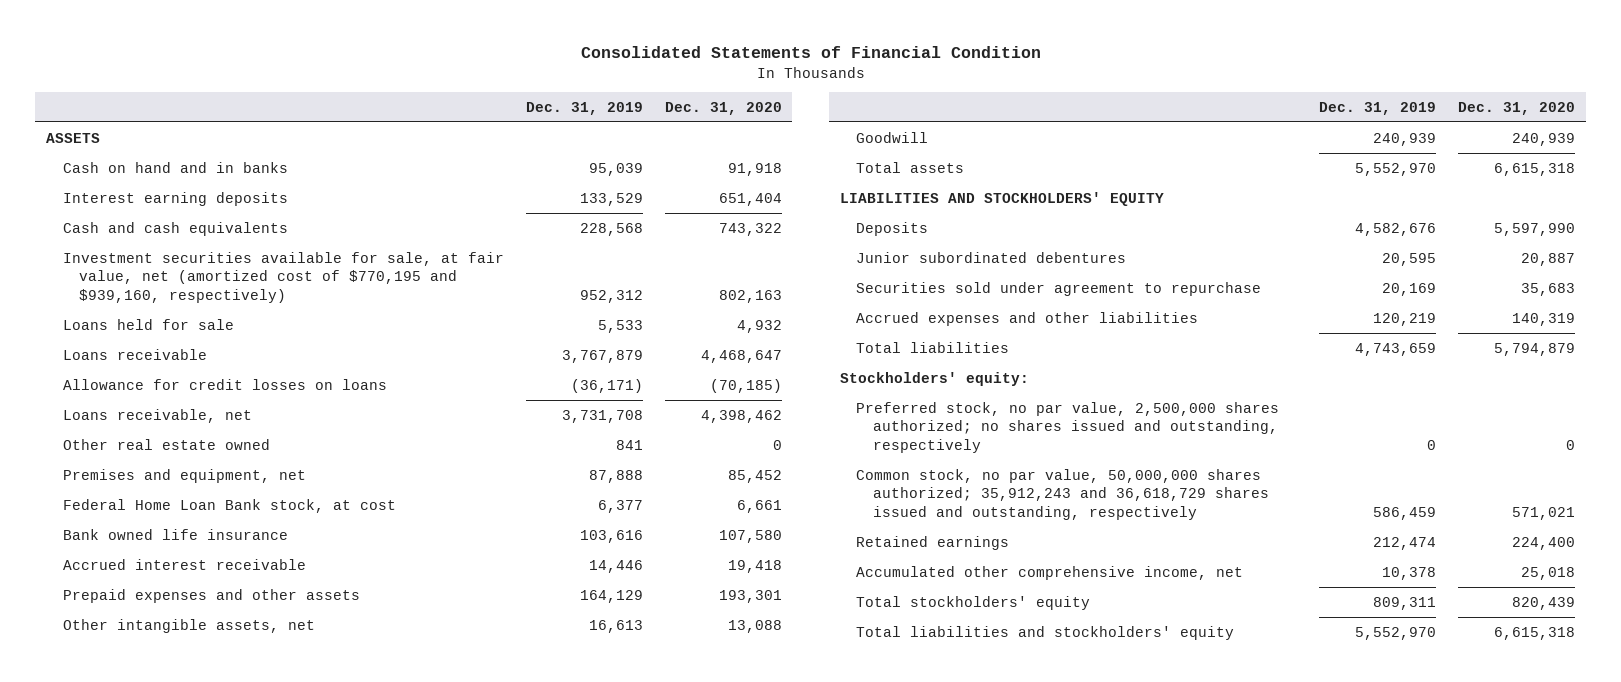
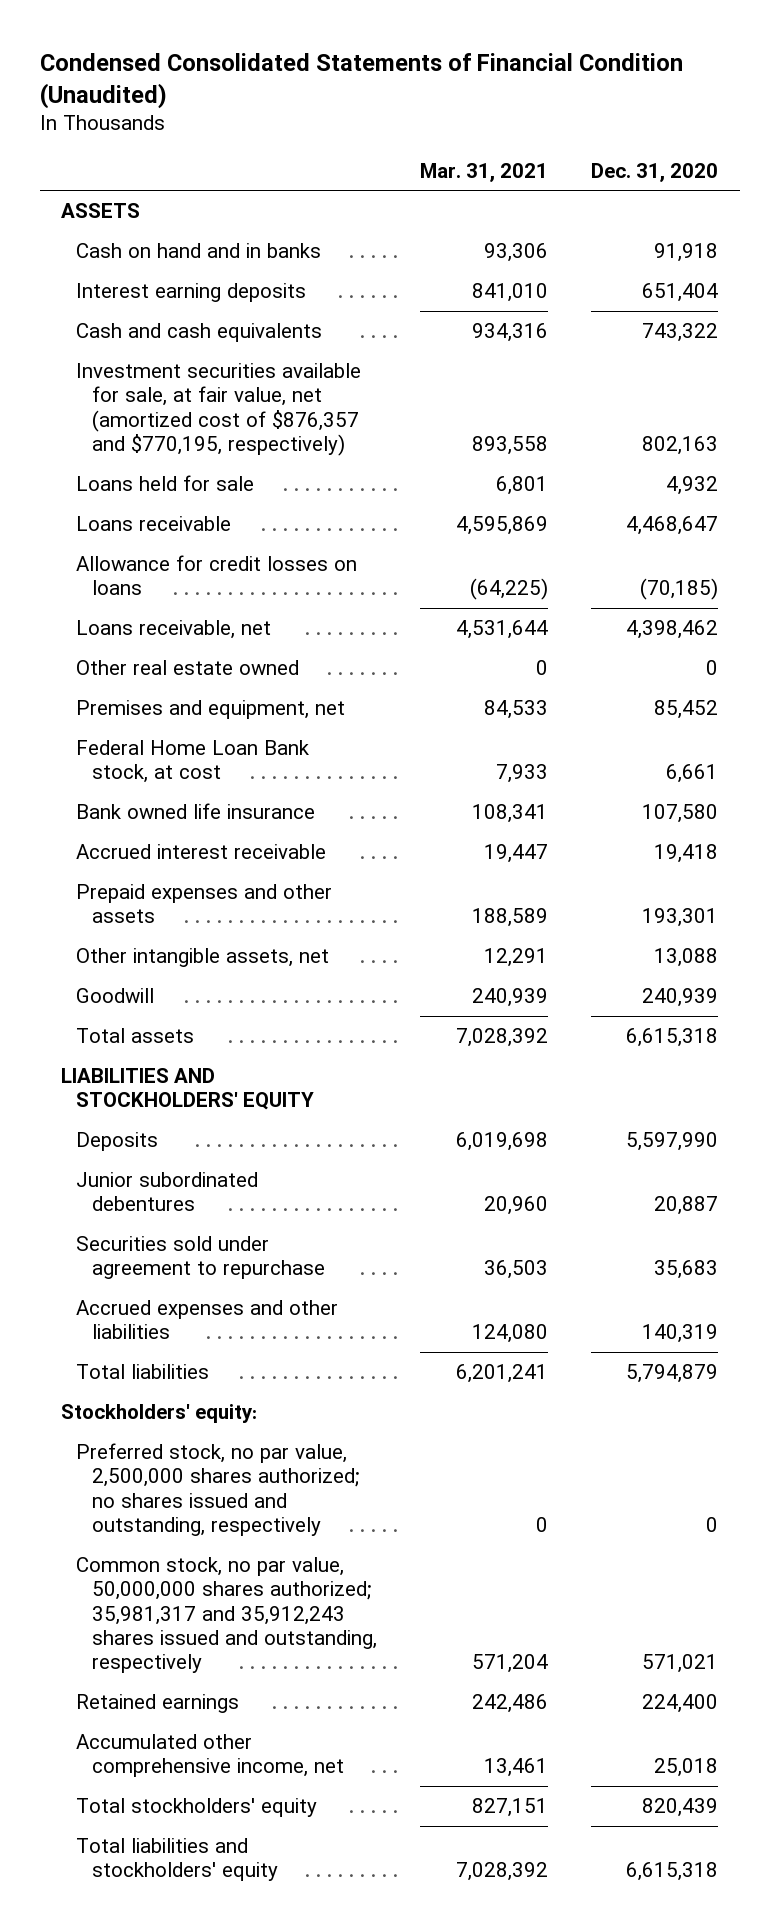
- Consolidated Statements of Financial Condition
+ Condensed Consolidated Statements of Financial Condition (Unaudited)
- | Dec. 31, 2019 | Dec. 31, 2020
+ | Mar. 31, 2021 | Dec. 31, 2020
- Investment securities available for sale, at fair value, net (amortized cost of $770,195 and $939,160, respectively) | 952,312 | 802,163
+ Investment securities available for sale, at fair value, net (amortized cost of $876,357 and $770,195, respectively) | 893,558 | 802,163
- Common stock, no par value, 50,000,000 shares authorized; 35,912,243 and 36,618,729 shares issued and outstanding, respectively | 586,459 | 571,021
+ Common stock, no par value, 50,000,000 shares authorized; 35,981,317 and 35,912,243 shares issued and outstanding, respectively | 571,204 | 571,021

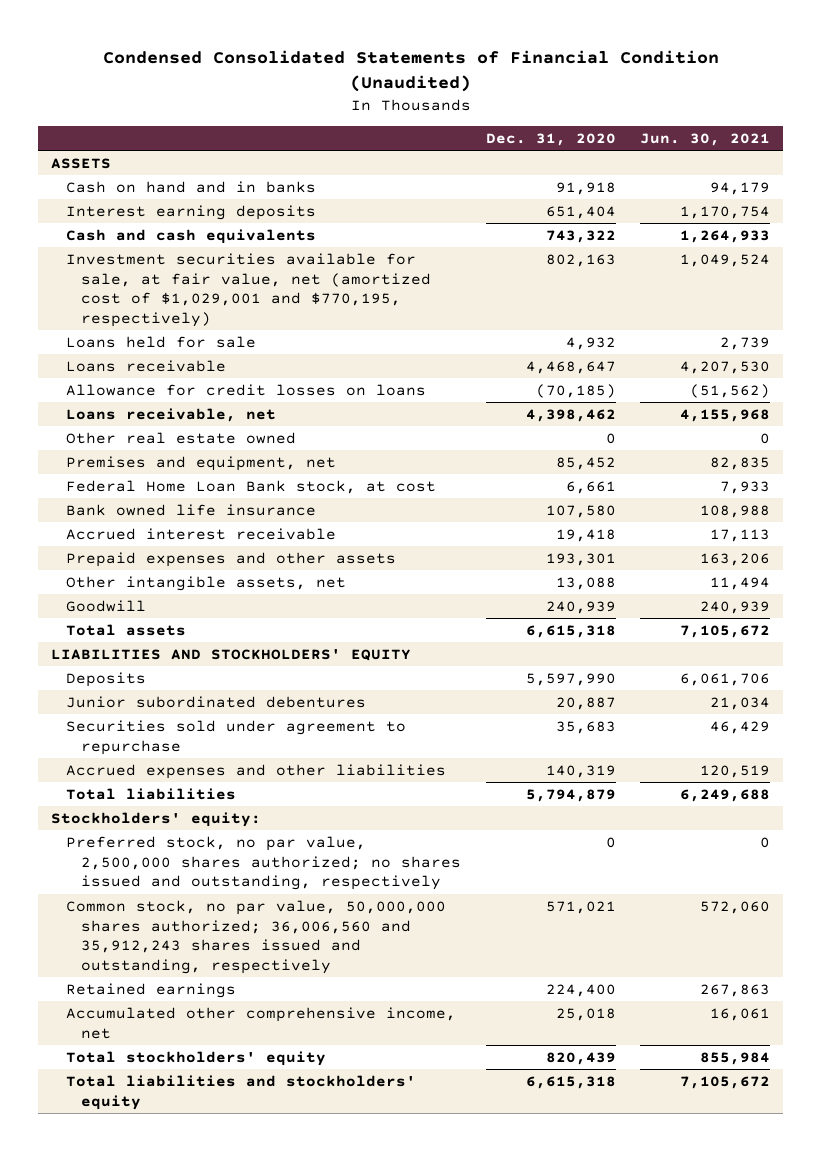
- | Mar. 31, 2021 | Dec. 31, 2020
+ | Dec. 31, 2020 | Jun. 30, 2021
- Investment securities available for sale, at fair value, net (amortized cost of $876,357 and $770,195, respectively) | 893,558 | 802,163
+ Investment securities available for sale, at fair value, net (amortized cost of $1,029,001 and $770,195, respectively) | 802,163 | 1,049,524
- Common stock, no par value, 50,000,000 shares authorized; 35,981,317 and 35,912,243 shares issued and outstanding, respectively | 571,204 | 571,021
+ Common stock, no par value, 50,000,000 shares authorized; 36,006,560 and 35,912,243 shares issued and outstanding, respectively | 571,021 | 572,060

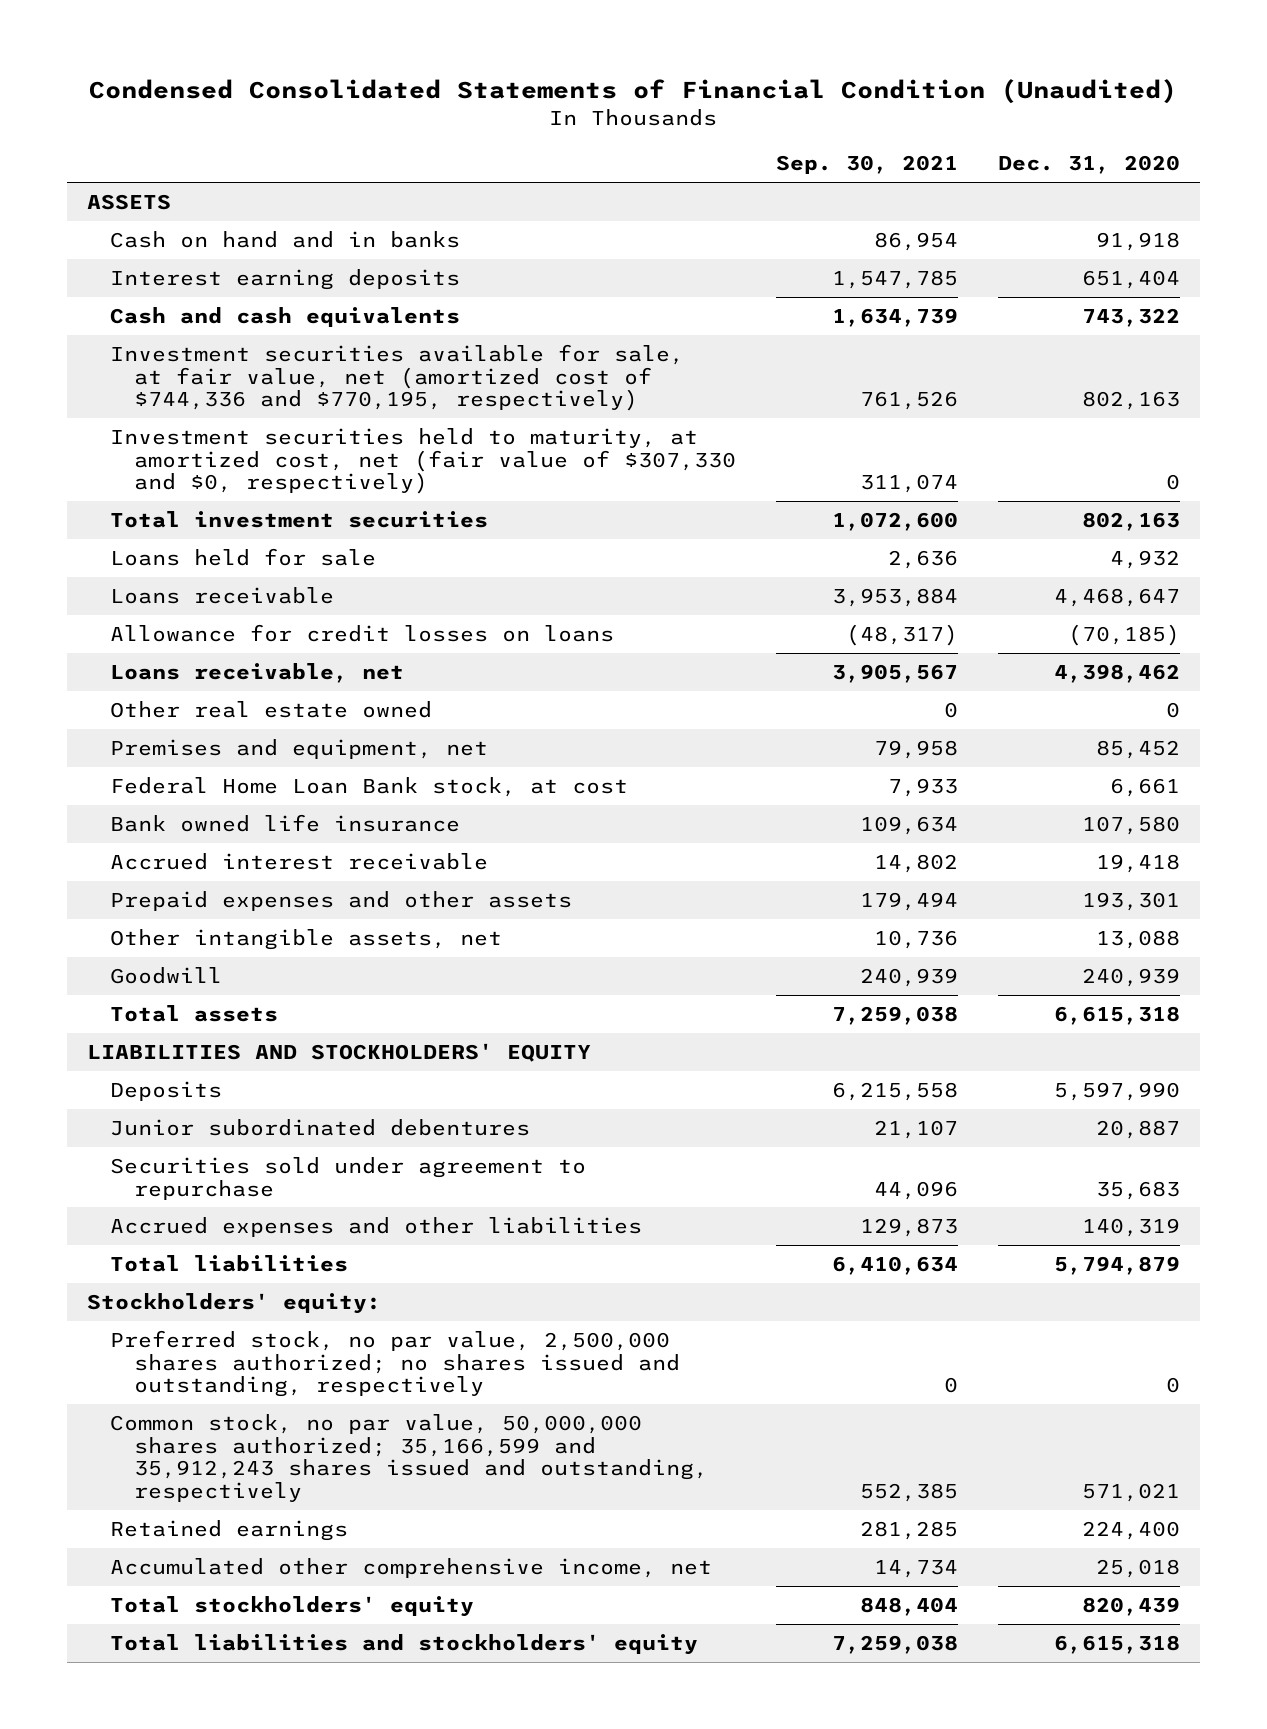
- | Dec. 31, 2020 | Jun. 30, 2021
+ | Sep. 30, 2021 | Dec. 31, 2020
- Investment securities available for sale, at fair value, net (amortized cost of $1,029,001 and $770,195, respectively) | 802,163 | 1,049,524
+ Investment securities available for sale, at fair value, net (amortized cost of $744,336 and $770,195, respectively) | 761,526 | 802,163
+ Investment securities held to maturity, at amortized cost, net (fair value of $307,330 and $0, respectively) | 311,074 | 0
+ Total investment securities | 1,072,600 | 802,163
- Common stock, no par value, 50,000,000 shares authorized; 36,006,560 and 35,912,243 shares issued and outstanding, respectively | 571,021 | 572,060
+ Common stock, no par value, 50,000,000 shares authorized; 35,166,599 and 35,912,243 shares issued and outstanding, respectively | 552,385 | 571,021

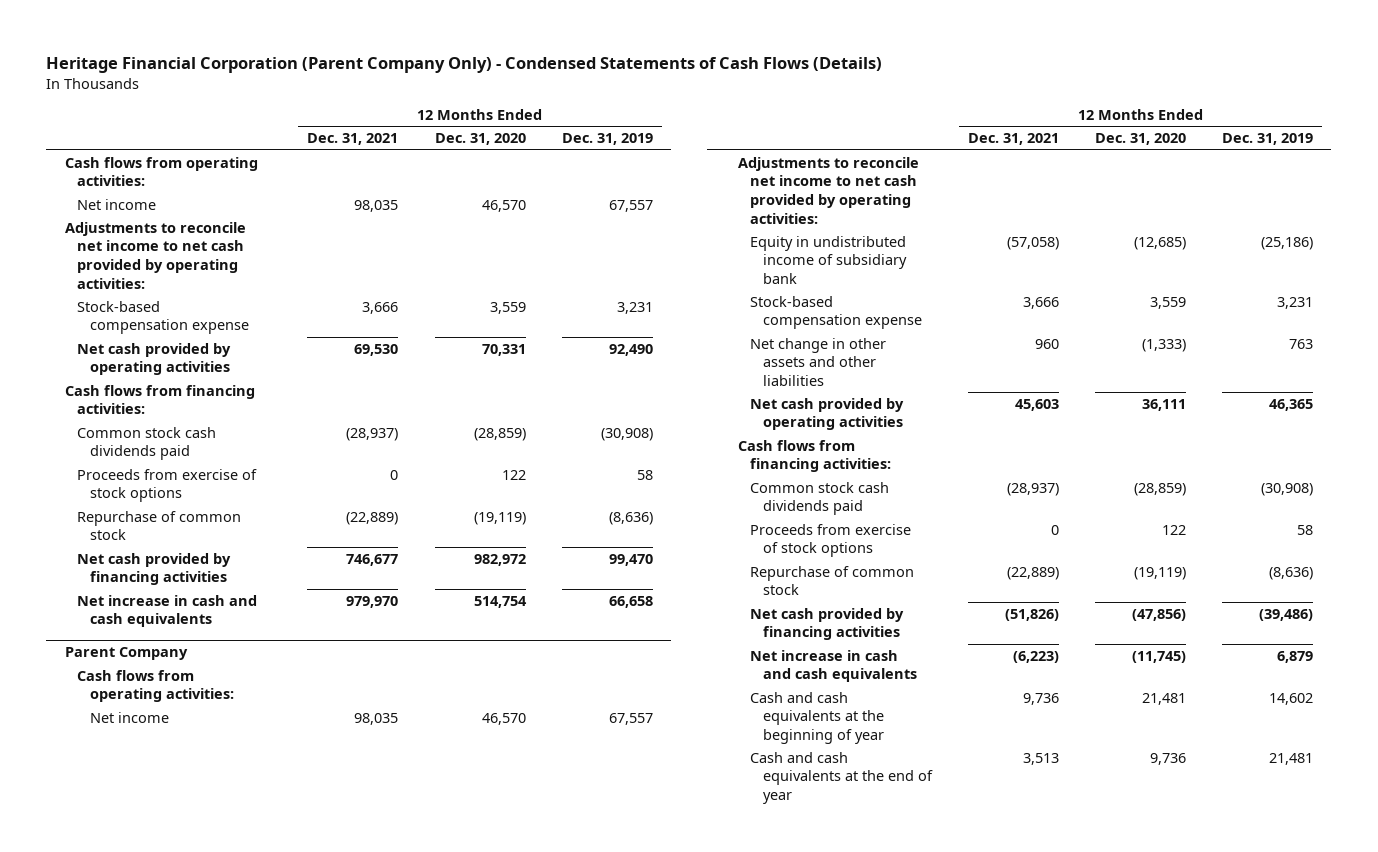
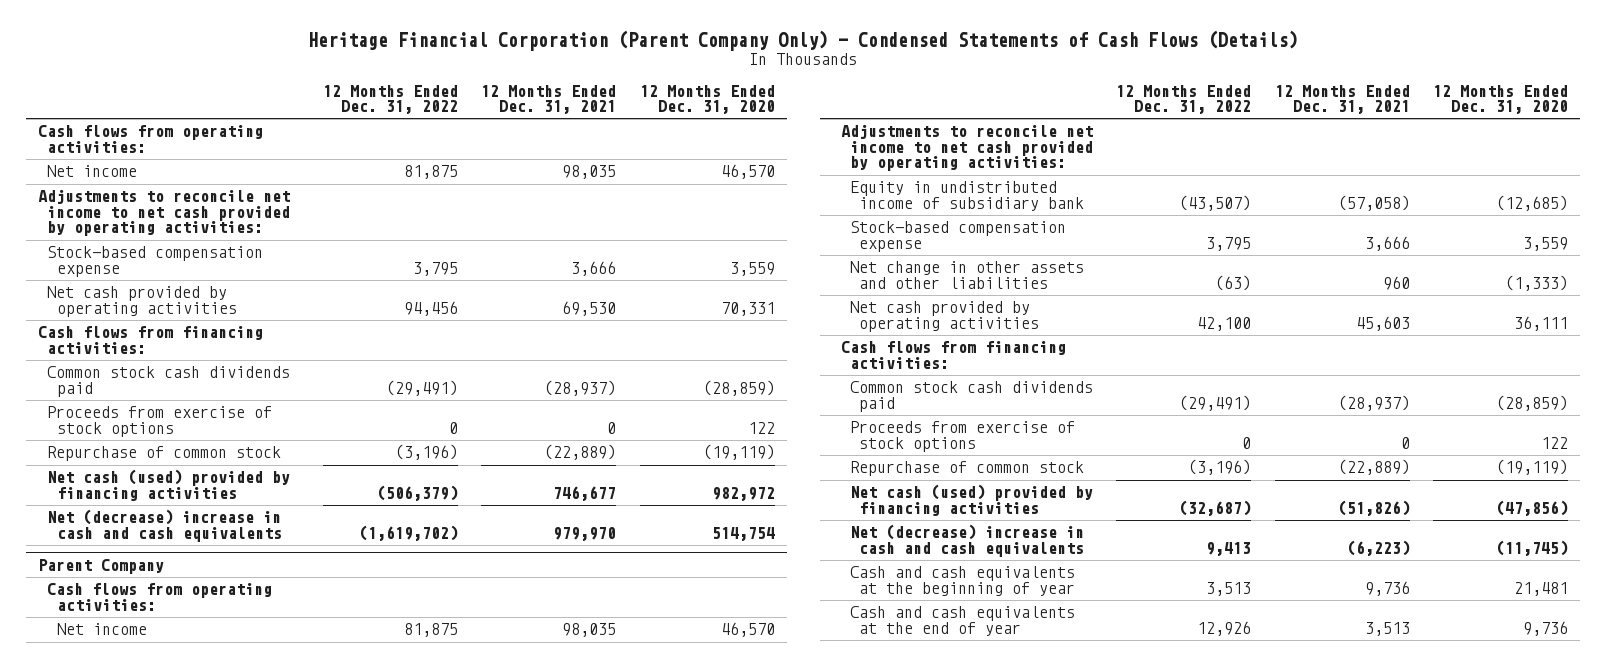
- | 12 Months Ended Dec. 31, 2021 | 12 Months Ended Dec. 31, 2020 | 12 Months Ended Dec. 31, 2019
+ | 12 Months Ended Dec. 31, 2022 | 12 Months Ended Dec. 31, 2021 | 12 Months Ended Dec. 31, 2020
- Net cash provided by financing activities | 746,677 | 982,972 | 99,470
- Net increase in cash and cash equivalents | 979,970 | 514,754 | 66,658
+ Net cash (used) provided by financing activities | (506,379) | 746,677 | 982,972
+ Net (decrease) increase in cash and cash equivalents | (1,619,702) | 979,970 | 514,754
@ Parent Company
- Net cash provided by financing activities | (51,826) | (47,856) | (39,486)
- Net increase in cash and cash equivalents | (6,223) | (11,745) | 6,879
+ Net cash (used) provided by financing activities | (32,687) | (51,826) | (47,856)
+ Net (decrease) increase in cash and cash equivalents | 9,413 | (6,223) | (11,745)

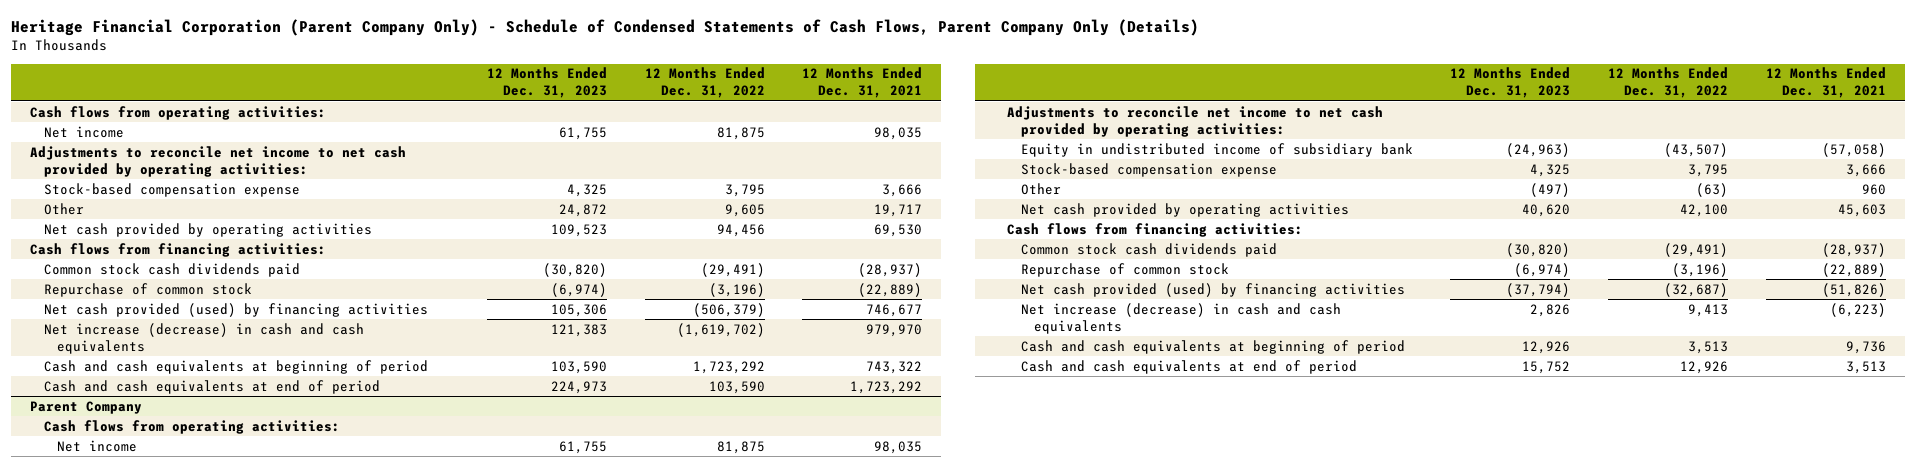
- Heritage Financial Corporation (Parent Company Only) - Condensed Statements of Cash Flows (Details)
+ Heritage Financial Corporation (Parent Company Only) - Schedule of Condensed Statements of Cash Flows, Parent Company Only (Details)
- | 12 Months Ended Dec. 31, 2022 | 12 Months Ended Dec. 31, 2021 | 12 Months Ended Dec. 31, 2020
+ | 12 Months Ended Dec. 31, 2023 | 12 Months Ended Dec. 31, 2022 | 12 Months Ended Dec. 31, 2021
+ Other | 24,872 | 9,605 | 19,717
- Proceeds from exercise of stock options | 0 | 0 | 122
- Net cash (used) provided by financing activities | (506,379) | 746,677 | 982,972
- Net (decrease) increase in cash and cash equivalents | (1,619,702) | 979,970 | 514,754
+ Net cash provided (used) by financing activities | 105,306 | (506,379) | 746,677
+ Net increase (decrease) in cash and cash equivalents | 121,383 | (1,619,702) | 979,970
+ Cash and cash equivalents at beginning of period | 103,590 | 1,723,292 | 743,322
+ Cash and cash equivalents at end of period | 224,973 | 103,590 | 1,723,292
@ Parent Company
- Net change in other assets and other liabilities | (63) | 960 | (1,333)
+ Other | (497) | (63) | 960
- Proceeds from exercise of stock options | 0 | 0 | 122
- Net cash (used) provided by financing activities | (32,687) | (51,826) | (47,856)
- Net (decrease) increase in cash and cash equivalents | 9,413 | (6,223) | (11,745)
- Cash and cash equivalents at the beginning of year | 3,513 | 9,736 | 21,481
- Cash and cash equivalents at the end of year | 12,926 | 3,513 | 9,736
+ Net cash provided (used) by financing activities | (37,794) | (32,687) | (51,826)
+ Net increase (decrease) in cash and cash equivalents | 2,826 | 9,413 | (6,223)
+ Cash and cash equivalents at beginning of period | 12,926 | 3,513 | 9,736
+ Cash and cash equivalents at end of period | 15,752 | 12,926 | 3,513

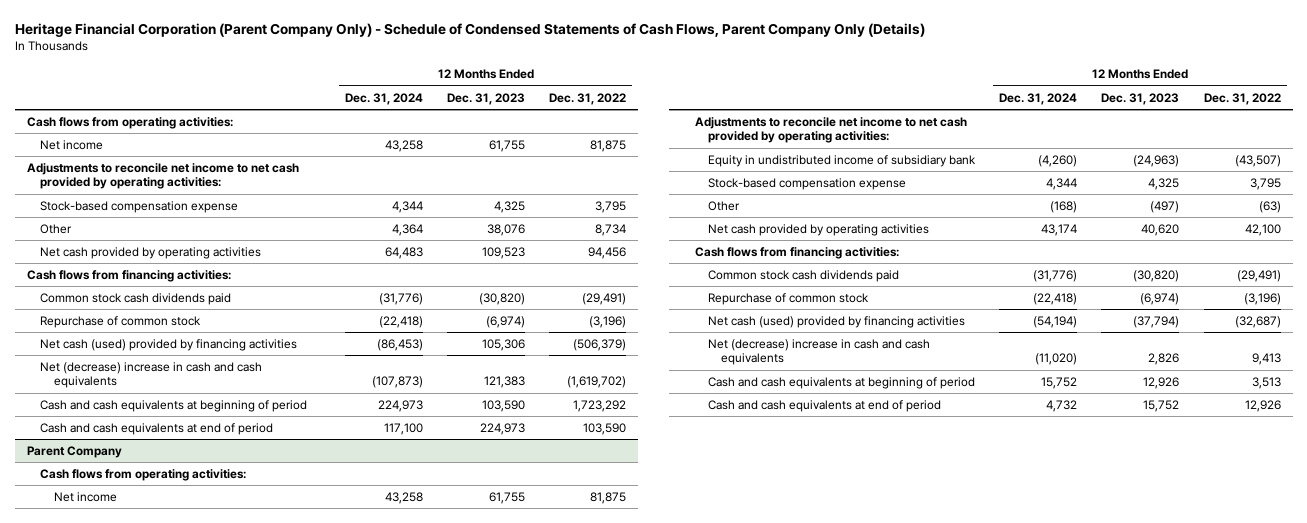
- | 12 Months Ended Dec. 31, 2023 | 12 Months Ended Dec. 31, 2022 | 12 Months Ended Dec. 31, 2021
+ | 12 Months Ended Dec. 31, 2024 | 12 Months Ended Dec. 31, 2023 | 12 Months Ended Dec. 31, 2022
- Other | 24,872 | 9,605 | 19,717
+ Other | 4,364 | 38,076 | 8,734
- Net cash provided (used) by financing activities | 105,306 | (506,379) | 746,677
- Net increase (decrease) in cash and cash equivalents | 121,383 | (1,619,702) | 979,970
+ Net cash (used) provided by financing activities | (86,453) | 105,306 | (506,379)
+ Net (decrease) increase in cash and cash equivalents | (107,873) | 121,383 | (1,619,702)
@ Parent Company
- Net cash provided (used) by financing activities | (37,794) | (32,687) | (51,826)
- Net increase (decrease) in cash and cash equivalents | 2,826 | 9,413 | (6,223)
+ Net cash (used) provided by financing activities | (54,194) | (37,794) | (32,687)
+ Net (decrease) increase in cash and cash equivalents | (11,020) | 2,826 | 9,413

